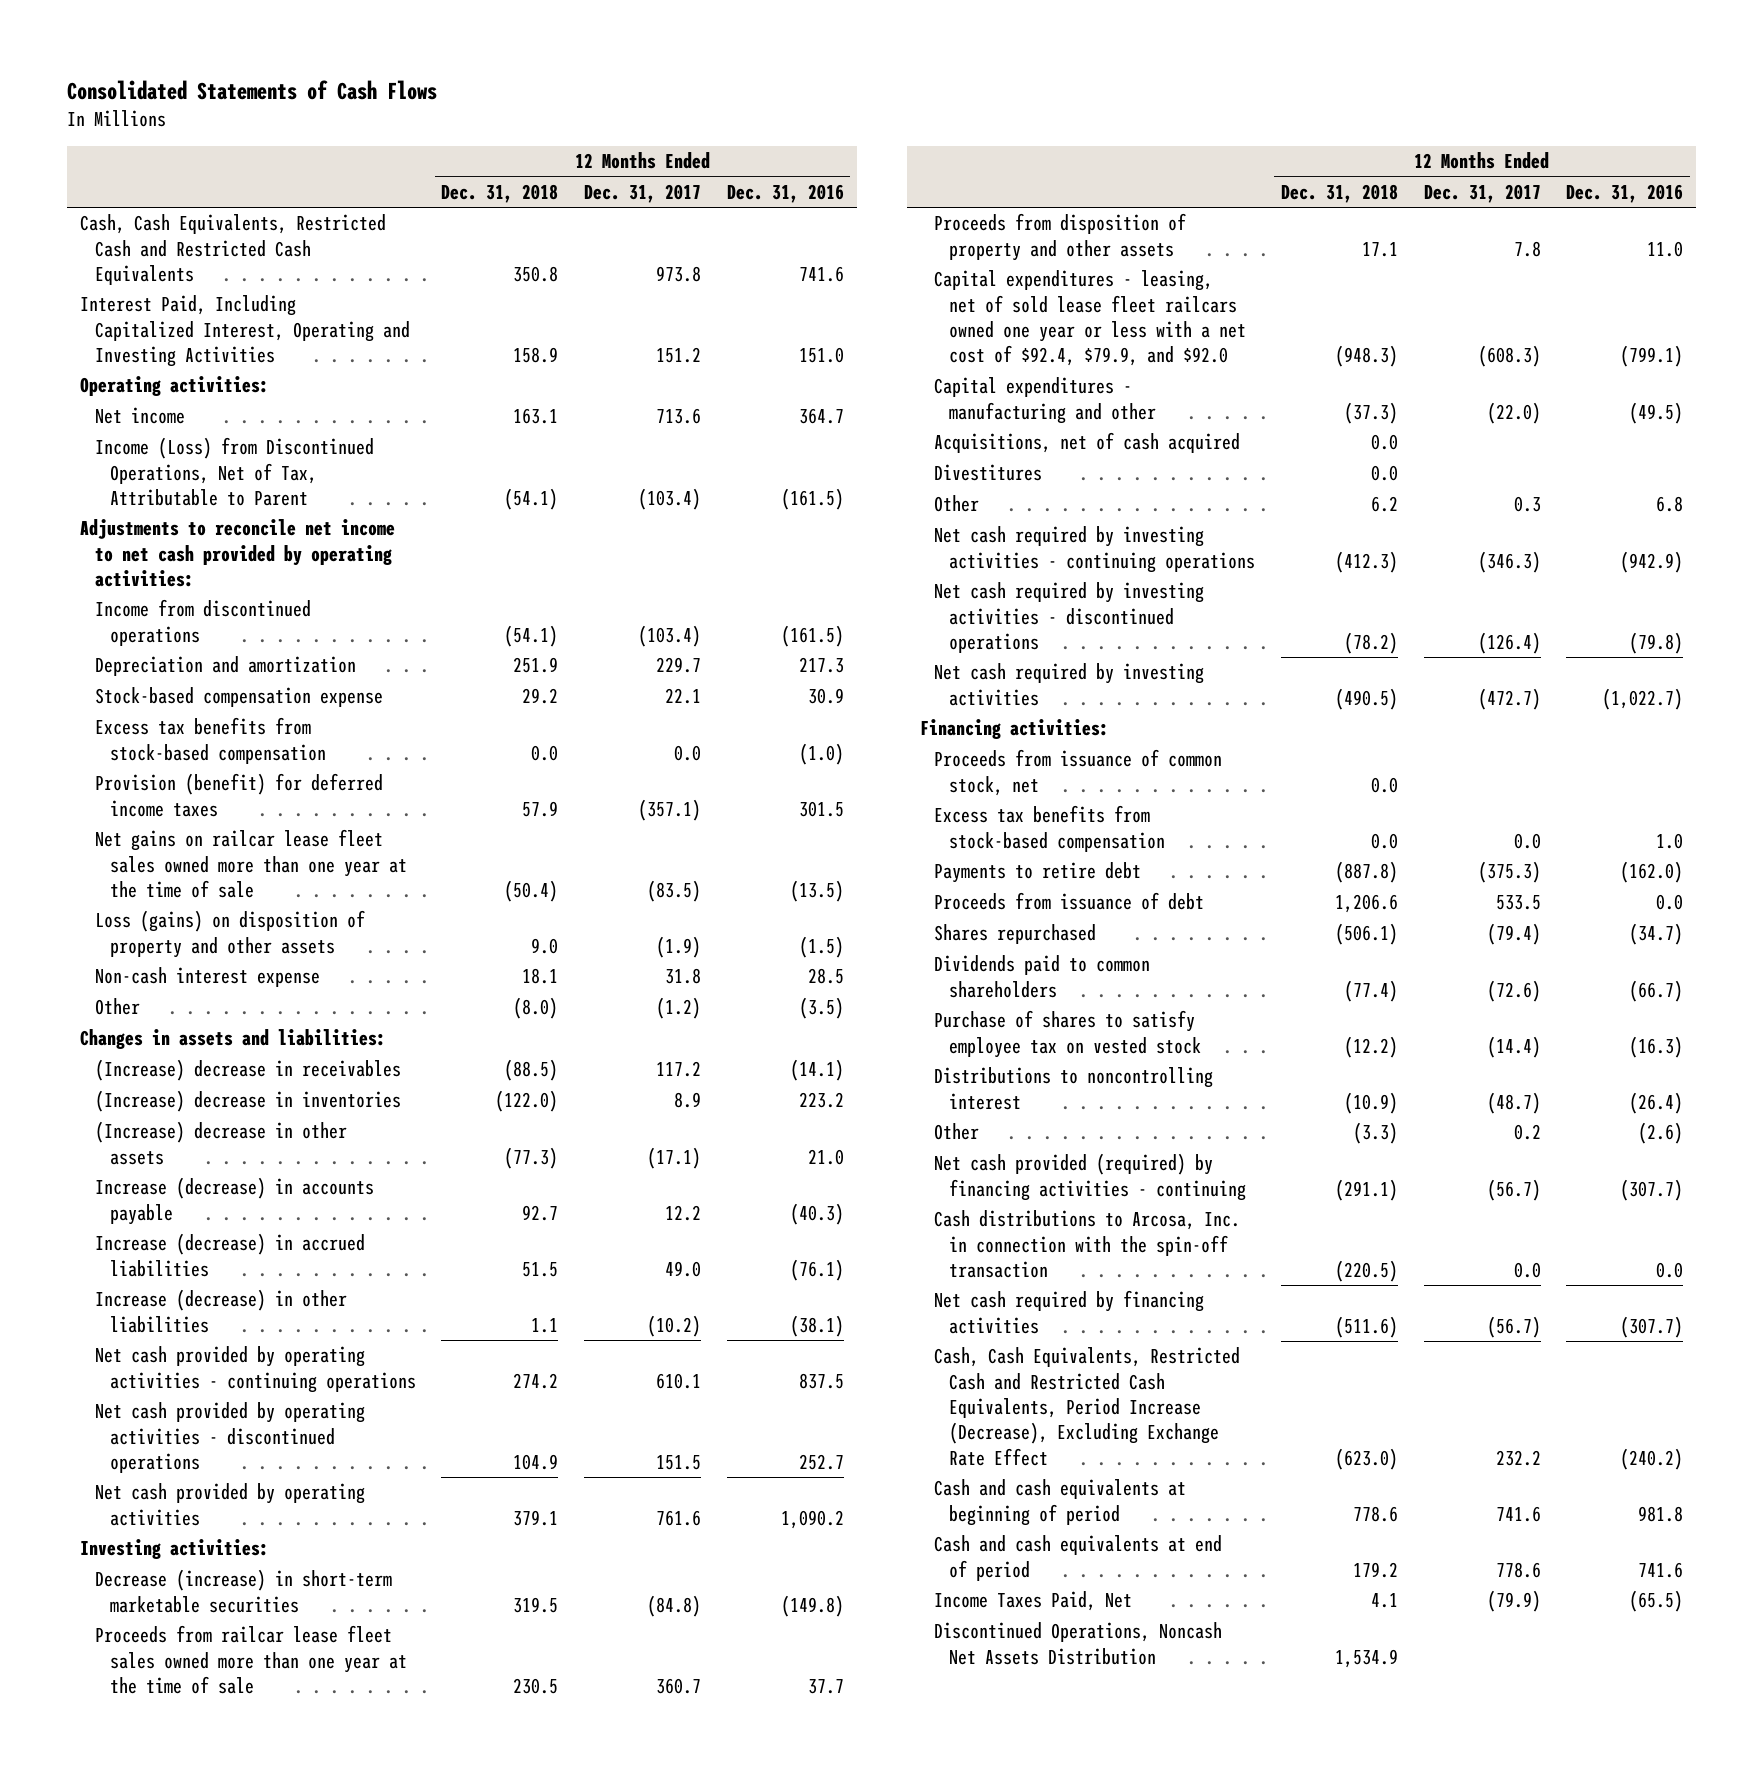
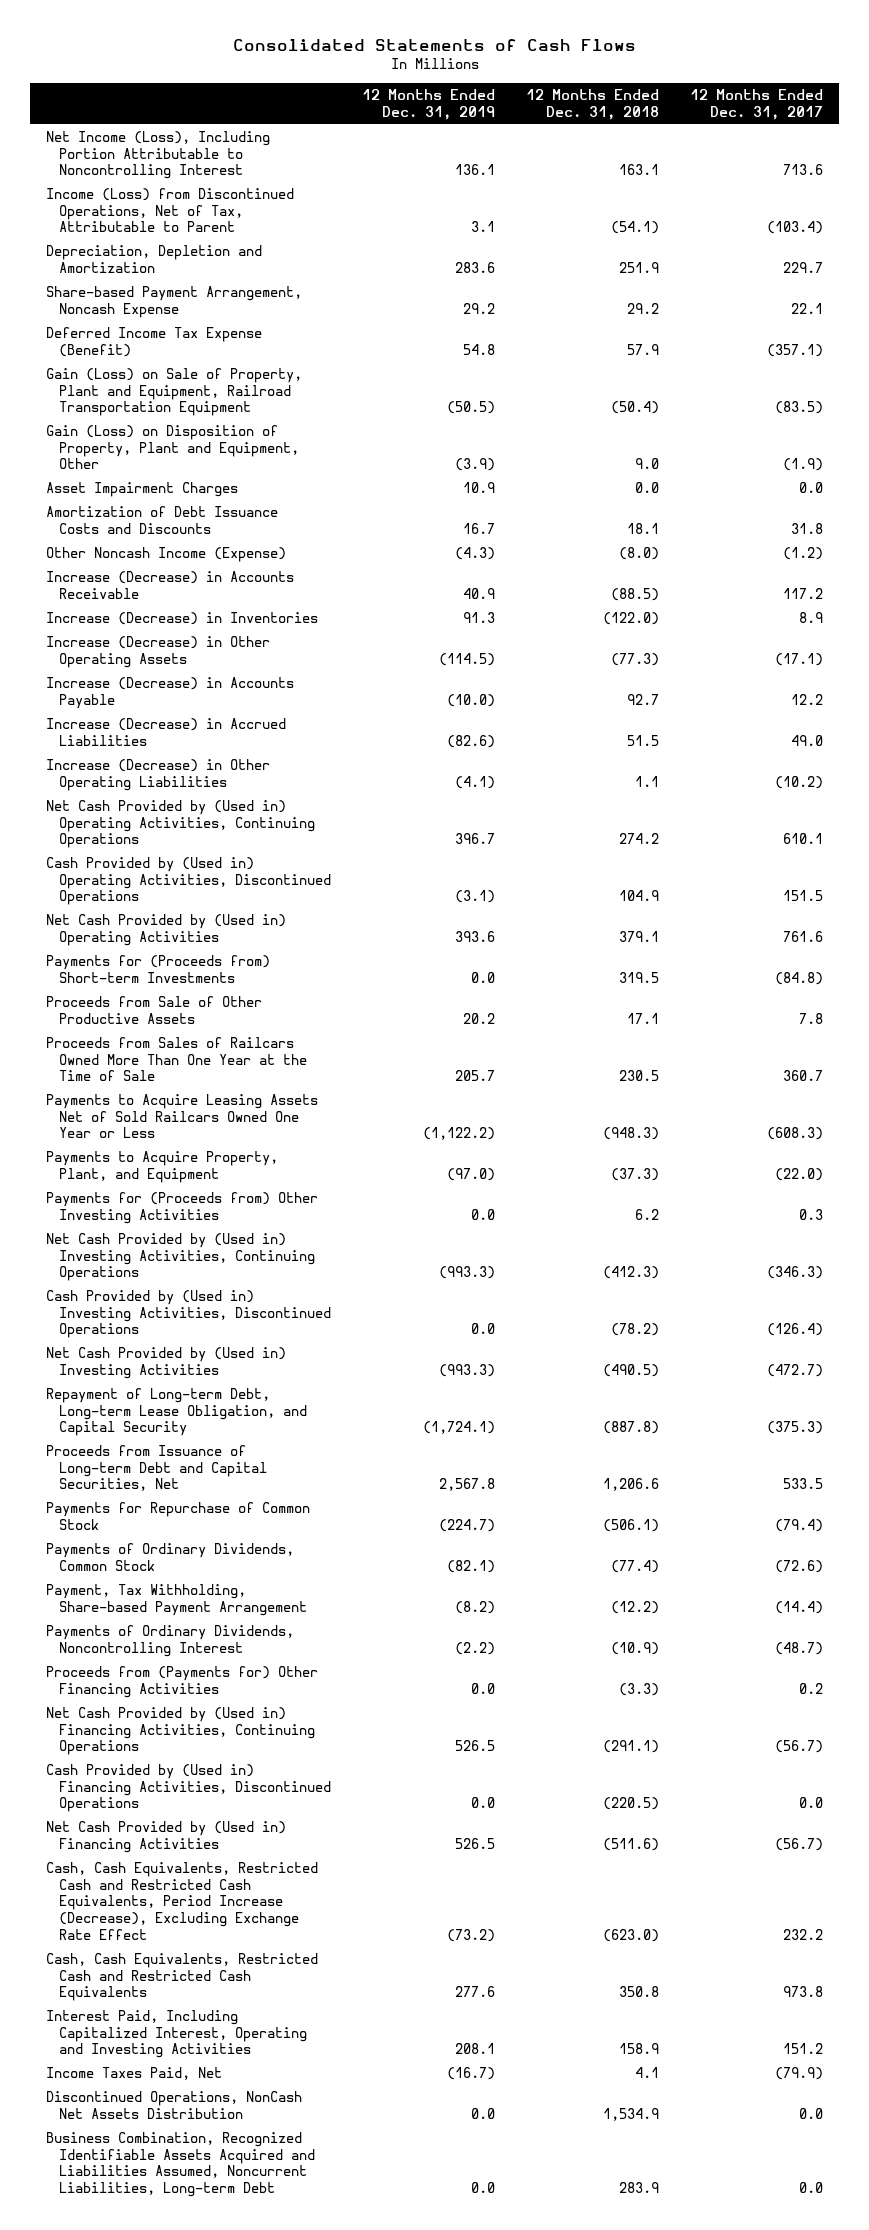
- | 12 Months Ended Dec. 31, 2018 | 12 Months Ended Dec. 31, 2017 | 12 Months Ended Dec. 31, 2016
+ | 12 Months Ended Dec. 31, 2019 | 12 Months Ended Dec. 31, 2018 | 12 Months Ended Dec. 31, 2017
- Operating activities:
- Net income | 163.1 | 713.6 | 364.7
+ Net Income (Loss), Including Portion Attributable to Noncontrolling Interest | 136.1 | 163.1 | 713.6
- Adjustments to reconcile net income to net cash provided by operating activities:
- Income from discontinued operations | (54.1) | (103.4) | (161.5)
- Depreciation and amortization | 251.9 | 229.7 | 217.3
- Stock-based compensation expense | 29.2 | 22.1 | 30.9
- Excess tax benefits from stock-based compensation | 0.0 | 0.0 | (1.0)
- Provision (benefit) for deferred income taxes | 57.9 | (357.1) | 301.5
- Net gains on railcar lease fleet sales owned more than one year at the time of sale | (50.4) | (83.5) | (13.5)
- Loss (gains) on disposition of property and other assets | 9.0 | (1.9) | (1.5)
- Non-cash interest expense | 18.1 | 31.8 | 28.5
- Other | (8.0) | (1.2) | (3.5)
- Changes in assets and liabilities:
- (Increase) decrease in receivables | (88.5) | 117.2 | (14.1)
- (Increase) decrease in inventories | (122.0) | 8.9 | 223.2
- (Increase) decrease in other assets | (77.3) | (17.1) | 21.0
- Increase (decrease) in accounts payable | 92.7 | 12.2 | (40.3)
- Increase (decrease) in accrued liabilities | 51.5 | 49.0 | (76.1)
- Increase (decrease) in other liabilities | 1.1 | (10.2) | (38.1)
- Net cash provided by operating activities - continuing operations | 274.2 | 610.1 | 837.5
- Net cash provided by operating activities - discontinued operations | 104.9 | 151.5 | 252.7
- Net cash provided by operating activities | 379.1 | 761.6 | 1,090.2
- Investing activities:
- Decrease (increase) in short-term marketable securities | 319.5 | (84.8) | (149.8)
- Proceeds from railcar lease fleet sales owned more than one year at the time of sale | 230.5 | 360.7 | 37.7
- Proceeds from disposition of property and other assets | 17.1 | 7.8 | 11.0
- Capital expenditures - leasing, net of sold lease fleet railcars owned one year or less with a net cost of $92.4, $79.9, and $92.0 | (948.3) | (608.3) | (799.1)
- Capital expenditures - manufacturing and other | (37.3) | (22.0) | (49.5)
- Acquisitions, net of cash acquired | 0.0 | |
- Divestitures | 0.0 | |
- Other | 6.2 | 0.3 | 6.8
- Net cash required by investing activities - continuing operations | (412.3) | (346.3) | (942.9)
- Net cash required by investing activities - discontinued operations | (78.2) | (126.4) | (79.8)
- Net cash required by investing activities | (490.5) | (472.7) | (1,022.7)
- Financing activities:
- Proceeds from issuance of common stock, net | 0.0 | |
- Excess tax benefits from stock-based compensation | 0.0 | 0.0 | 1.0
- Payments to retire debt | (887.8) | (375.3) | (162.0)
- Proceeds from issuance of debt | 1,206.6 | 533.5 | 0.0
- Shares repurchased | (506.1) | (79.4) | (34.7)
- Dividends paid to common shareholders | (77.4) | (72.6) | (66.7)
- Purchase of shares to satisfy employee tax on vested stock | (12.2) | (14.4) | (16.3)
- Distributions to noncontrolling interest | (10.9) | (48.7) | (26.4)
- Other | (3.3) | 0.2 | (2.6)
- Net cash provided (required) by financing activities - continuing | (291.1) | (56.7) | (307.7)
- Cash distributions to Arcosa, Inc. in connection with the spin-off transaction | (220.5) | 0.0 | 0.0
- Net cash required by financing activities | (511.6) | (56.7) | (307.7)
+ Depreciation, Depletion and Amortization | 283.6 | 251.9 | 229.7
+ Share-based Payment Arrangement, Noncash Expense | 29.2 | 29.2 | 22.1
+ Deferred Income Tax Expense (Benefit) | 54.8 | 57.9 | (357.1)
+ Gain (Loss) on Sale of Property, Plant and Equipment, Railroad Transportation Equipment | (50.5) | (50.4) | (83.5)
+ Gain (Loss) on Disposition of Property, Plant and Equipment, Other | (3.9) | 9.0 | (1.9)
+ Asset Impairment Charges | 10.9 | 0.0 | 0.0
+ Amortization of Debt Issuance Costs and Discounts | 16.7 | 18.1 | 31.8
+ Other Noncash Income (Expense) | (4.3) | (8.0) | (1.2)
+ Increase (Decrease) in Accounts Receivable | 40.9 | (88.5) | 117.2
+ Increase (Decrease) in Inventories | 91.3 | (122.0) | 8.9
+ Increase (Decrease) in Other Operating Assets | (114.5) | (77.3) | (17.1)
+ Increase (Decrease) in Accounts Payable | (10.0) | 92.7 | 12.2
+ Increase (Decrease) in Accrued Liabilities | (82.6) | 51.5 | 49.0
+ Increase (Decrease) in Other Operating Liabilities | (4.1) | 1.1 | (10.2)
+ Net Cash Provided by (Used in) Operating Activities, Continuing Operations | 396.7 | 274.2 | 610.1
+ Cash Provided by (Used in) Operating Activities, Discontinued Operations | (3.1) | 104.9 | 151.5
+ Net Cash Provided by (Used in) Operating Activities | 393.6 | 379.1 | 761.6
+ Payments for (Proceeds from) Short-term Investments | 0.0 | 319.5 | (84.8)
+ Proceeds from Sale of Other Productive Assets | 20.2 | 17.1 | 7.8
+ Proceeds from Sales of Railcars Owned More Than One Year at the Time of Sale | 205.7 | 230.5 | 360.7
+ Payments to Acquire Leasing Assets Net of Sold Railcars Owned One Year or Less | (1,122.2) | (948.3) | (608.3)
+ Payments to Acquire Property, Plant, and Equipment | (97.0) | (37.3) | (22.0)
+ Payments for (Proceeds from) Other Investing Activities | 0.0 | 6.2 | 0.3
+ Net Cash Provided by (Used in) Investing Activities, Continuing Operations | (993.3) | (412.3) | (346.3)
+ Cash Provided by (Used in) Investing Activities, Discontinued Operations | 0.0 | (78.2) | (126.4)
+ Net Cash Provided by (Used in) Investing Activities | (993.3) | (490.5) | (472.7)
+ Repayment of Long-term Debt, Long-term Lease Obligation, and Capital Security | (1,724.1) | (887.8) | (375.3)
+ Proceeds from Issuance of Long-term Debt and Capital Securities, Net | 2,567.8 | 1,206.6 | 533.5
+ Payments for Repurchase of Common Stock | (224.7) | (506.1) | (79.4)
+ Payments of Ordinary Dividends, Common Stock | (82.1) | (77.4) | (72.6)
+ Payment, Tax Withholding, Share-based Payment Arrangement | (8.2) | (12.2) | (14.4)
+ Payments of Ordinary Dividends, Noncontrolling Interest | (2.2) | (10.9) | (48.7)
+ Proceeds from (Payments for) Other Financing Activities | 0.0 | (3.3) | 0.2
+ Net Cash Provided by (Used in) Financing Activities, Continuing Operations | 526.5 | (291.1) | (56.7)
+ Cash Provided by (Used in) Financing Activities, Discontinued Operations | 0.0 | (220.5) | 0.0
+ Net Cash Provided by (Used in) Financing Activities | 526.5 | (511.6) | (56.7)
- Cash and cash equivalents at beginning of period | 778.6 | 741.6 | 981.8
- Cash and cash equivalents at end of period | 179.2 | 778.6 | 741.6
moved down: Cash, Cash Equivalents, Restricted Cash and Restricted Cash Equivalents | 277.6 | 350.8 | 973.8
moved down: Interest Paid, Including Capitalized Interest, Operating and Investing Activities | 208.1 | 158.9 | 151.2
- Discontinued Operations, Noncash Net Assets Distribution | 1,534.9 | |
+ Discontinued Operations, NonCash Net Assets Distribution | 0.0 | 1,534.9 | 0.0
+ Business Combination, Recognized Identifiable Assets Acquired and Liabilities Assumed, Noncurrent Liabilities, Long-term Debt | 0.0 | 283.9 | 0.0

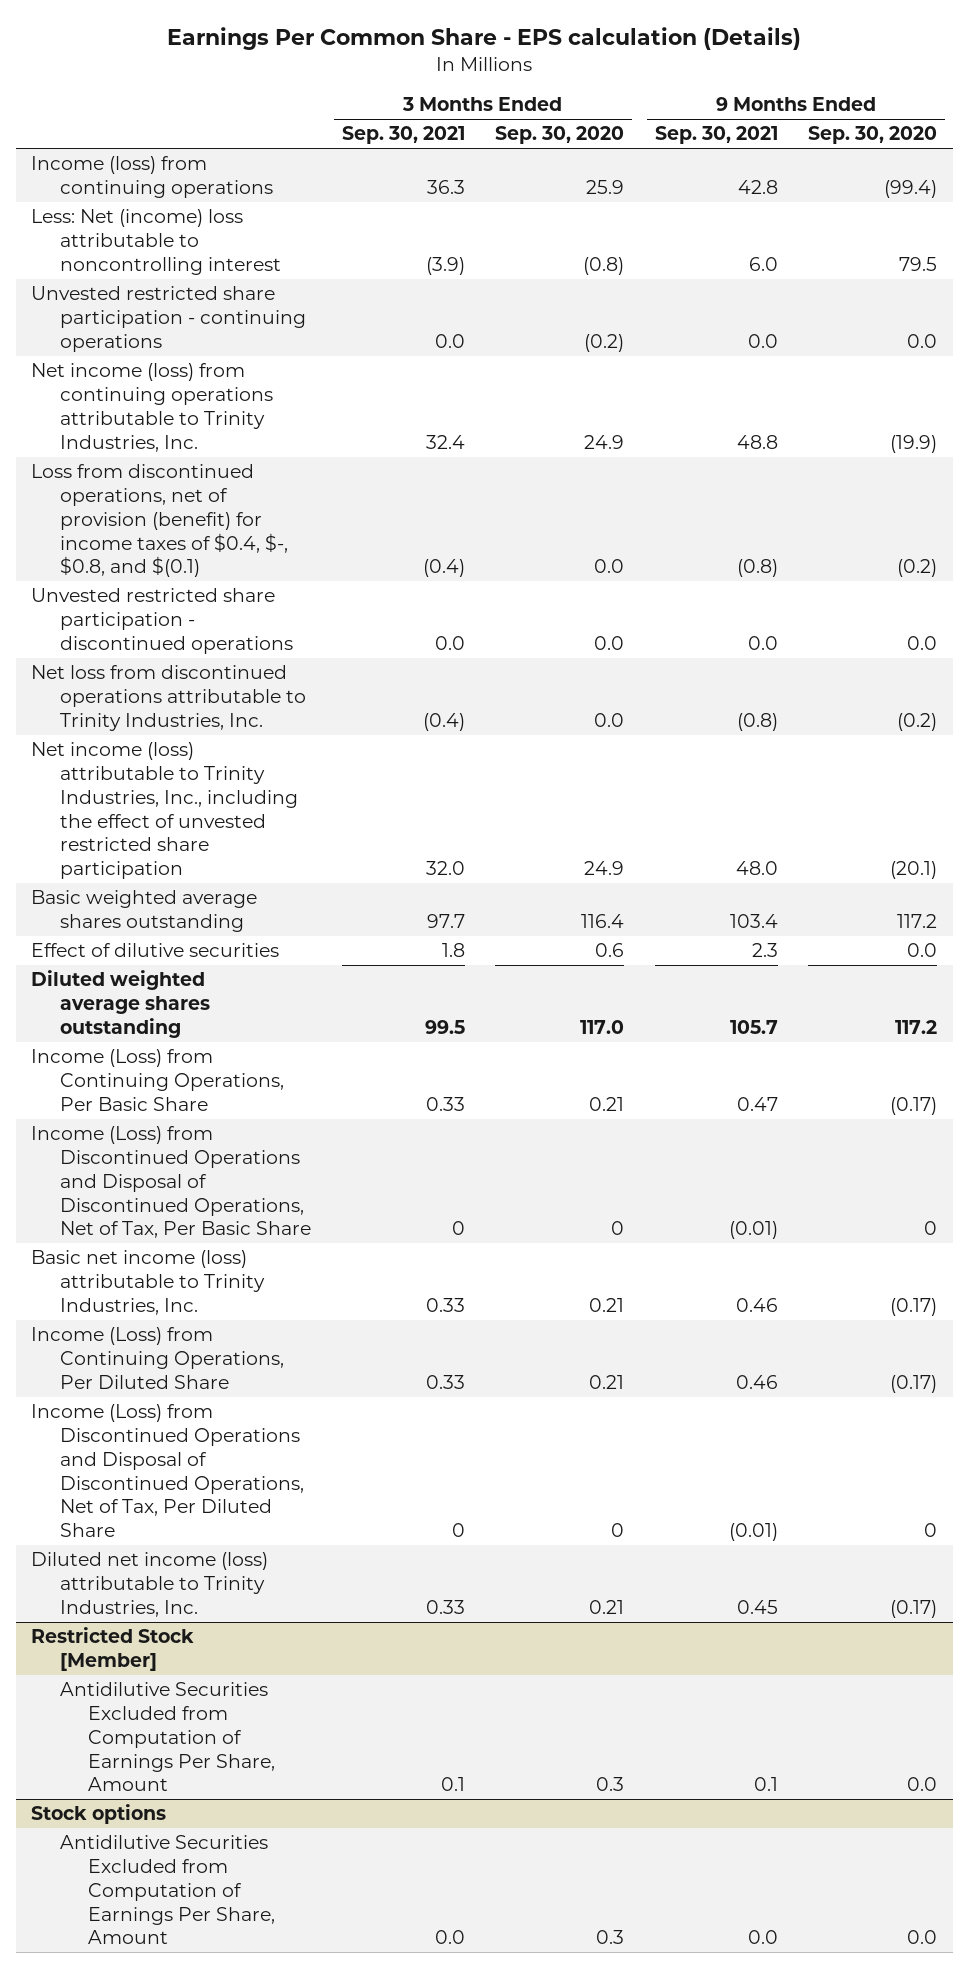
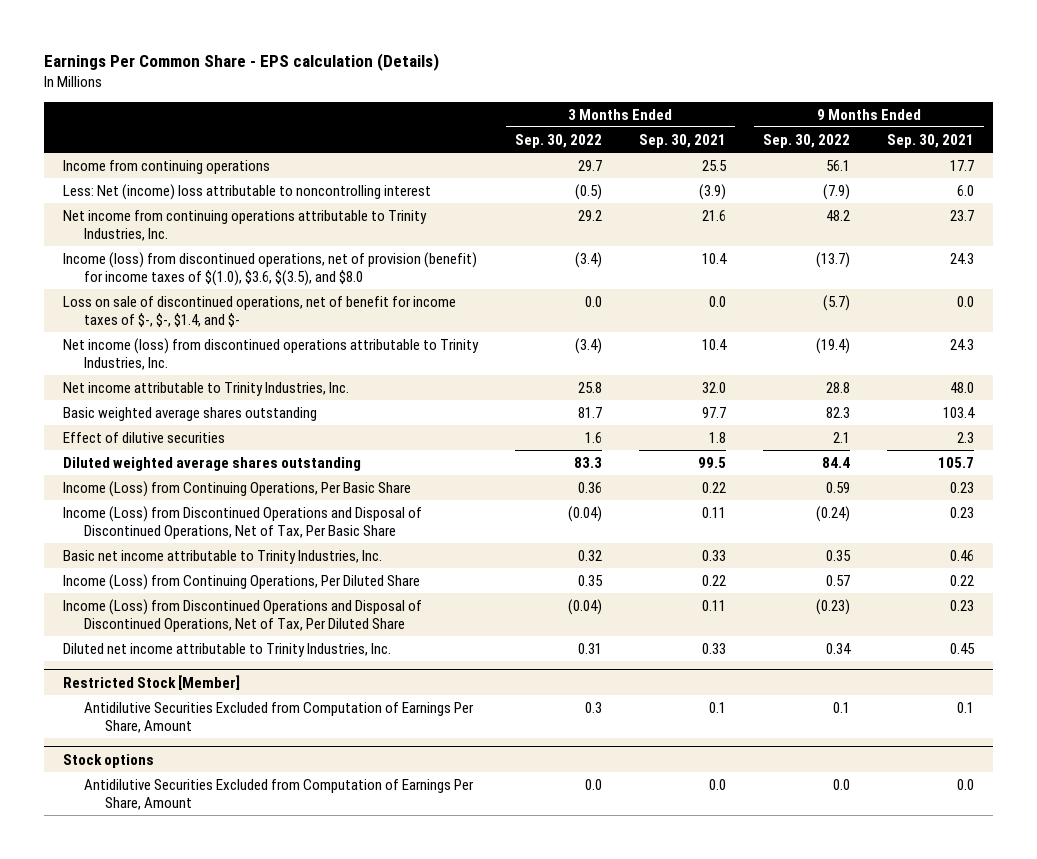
- | 3 Months Ended Sep. 30, 2021 | 3 Months Ended Sep. 30, 2020 | 9 Months Ended Sep. 30, 2021 | 9 Months Ended Sep. 30, 2020
+ | 3 Months Ended Sep. 30, 2022 | 3 Months Ended Sep. 30, 2021 | 9 Months Ended Sep. 30, 2022 | 9 Months Ended Sep. 30, 2021
- Income (loss) from continuing operations | 36.3 | 25.9 | 42.8 | (99.4)
+ Income from continuing operations | 29.7 | 25.5 | 56.1 | 17.7
- Unvested restricted share participation - continuing operations | 0.0 | (0.2) | 0.0 | 0.0
- Net income (loss) from continuing operations attributable to Trinity Industries, Inc. | 32.4 | 24.9 | 48.8 | (19.9)
- Loss from discontinued operations, net of provision (benefit) for income taxes of $0.4, $-, $0.8, and $(0.1) | (0.4) | 0.0 | (0.8) | (0.2)
- Unvested restricted share participation - discontinued operations | 0.0 | 0.0 | 0.0 | 0.0
- Net loss from discontinued operations attributable to Trinity Industries, Inc. | (0.4) | 0.0 | (0.8) | (0.2)
- Net income (loss) attributable to Trinity Industries, Inc., including the effect of unvested restricted share participation | 32.0 | 24.9 | 48.0 | (20.1)
+ Net income from continuing operations attributable to Trinity Industries, Inc. | 29.2 | 21.6 | 48.2 | 23.7
+ Income (loss) from discontinued operations, net of provision (benefit) for income taxes of $(1.0), $3.6, $(3.5), and $8.0 | (3.4) | 10.4 | (13.7) | 24.3
+ Loss on sale of discontinued operations, net of benefit for income taxes of $-, $-, $1.4, and $- | 0.0 | 0.0 | (5.7) | 0.0
+ Net income (loss) from discontinued operations attributable to Trinity Industries, Inc. | (3.4) | 10.4 | (19.4) | 24.3
+ Net income attributable to Trinity Industries, Inc. | 25.8 | 32.0 | 28.8 | 48.0
- Income (Loss) from Continuing Operations, Per Basic Share | 0.33 | 0.21 | 0.47 | (0.17)
- Income (Loss) from Discontinued Operations and Disposal of Discontinued Operations, Net of Tax, Per Basic Share | 0 | 0 | (0.01) | 0
- Basic net income (loss) attributable to Trinity Industries, Inc. | 0.33 | 0.21 | 0.46 | (0.17)
- Income (Loss) from Continuing Operations, Per Diluted Share | 0.33 | 0.21 | 0.46 | (0.17)
- Income (Loss) from Discontinued Operations and Disposal of Discontinued Operations, Net of Tax, Per Diluted Share | 0 | 0 | (0.01) | 0
- Diluted net income (loss) attributable to Trinity Industries, Inc. | 0.33 | 0.21 | 0.45 | (0.17)
+ Income (Loss) from Continuing Operations, Per Basic Share | 0.36 | 0.22 | 0.59 | 0.23
+ Income (Loss) from Discontinued Operations and Disposal of Discontinued Operations, Net of Tax, Per Basic Share | (0.04) | 0.11 | (0.24) | 0.23
+ Basic net income attributable to Trinity Industries, Inc. | 0.32 | 0.33 | 0.35 | 0.46
+ Income (Loss) from Continuing Operations, Per Diluted Share | 0.35 | 0.22 | 0.57 | 0.22
+ Income (Loss) from Discontinued Operations and Disposal of Discontinued Operations, Net of Tax, Per Diluted Share | (0.04) | 0.11 | (0.23) | 0.23
+ Diluted net income attributable to Trinity Industries, Inc. | 0.31 | 0.33 | 0.34 | 0.45

